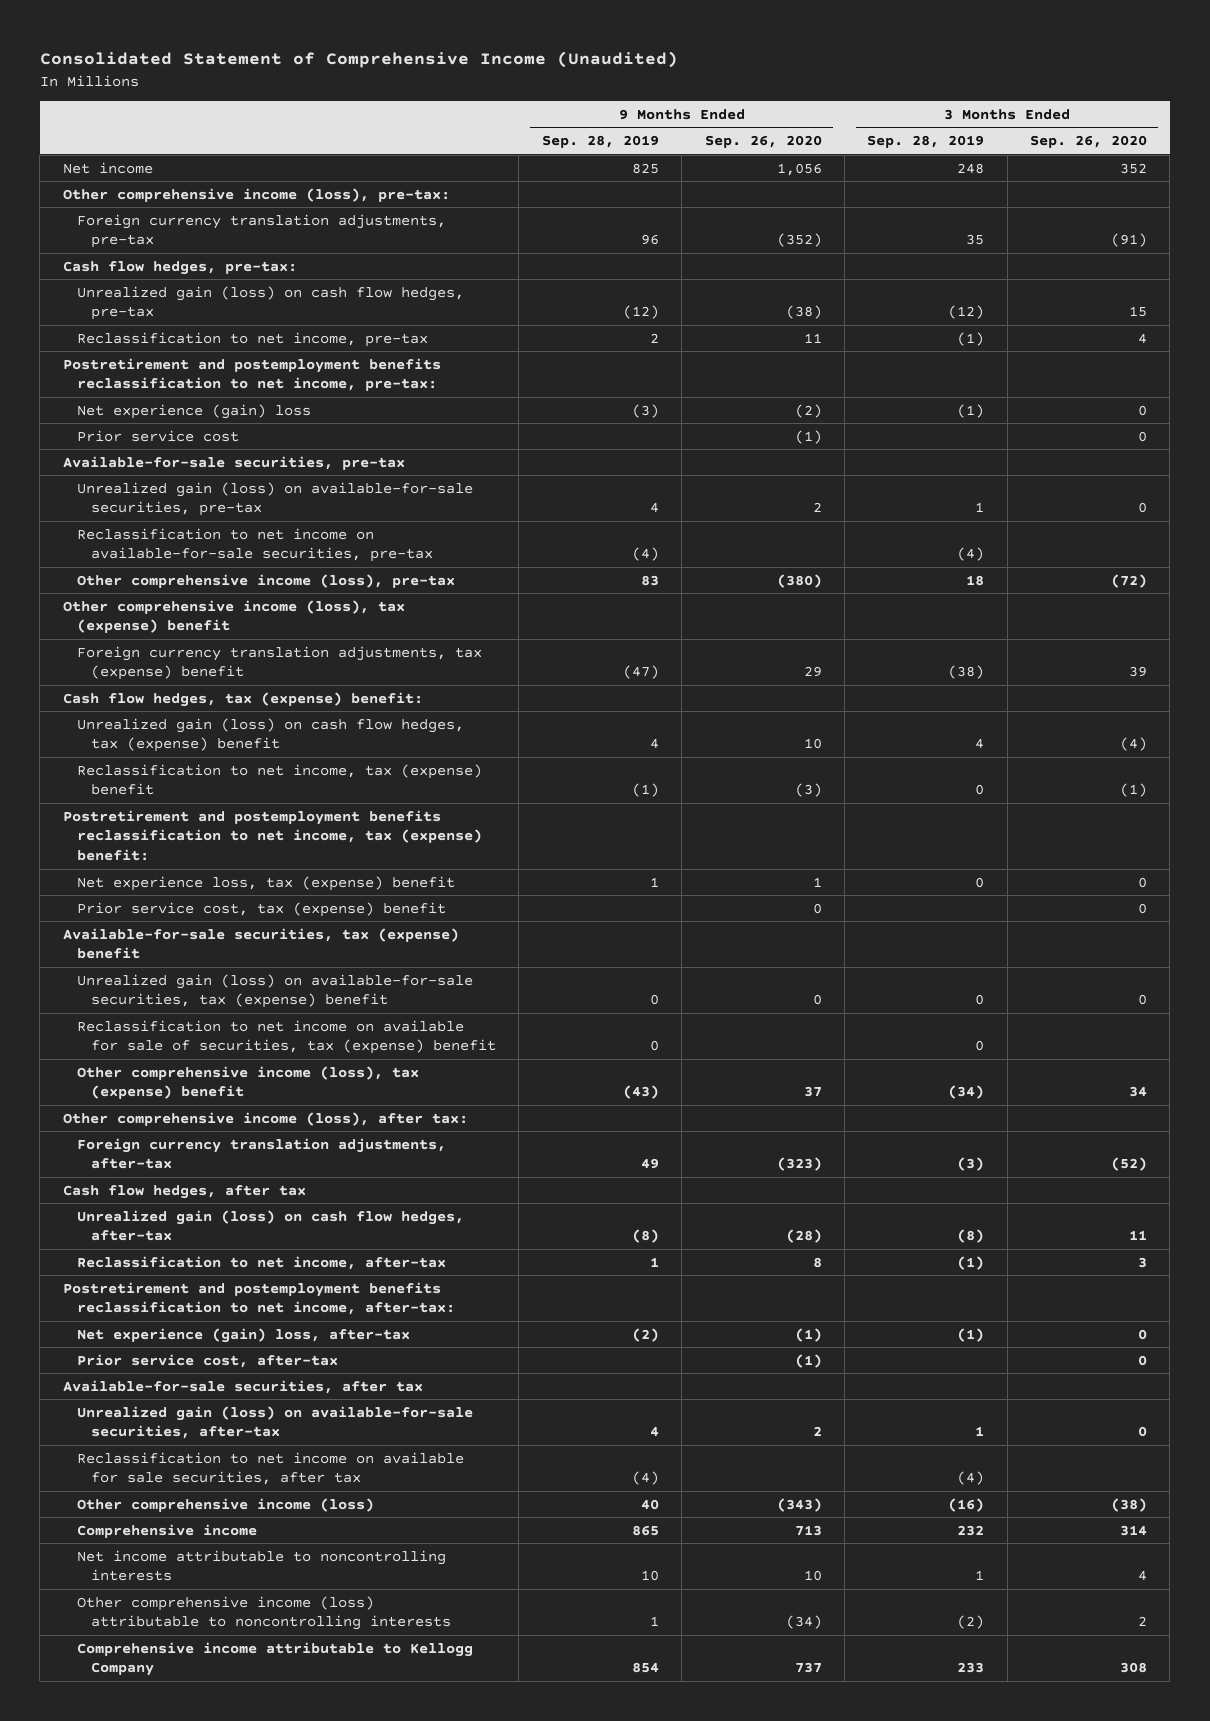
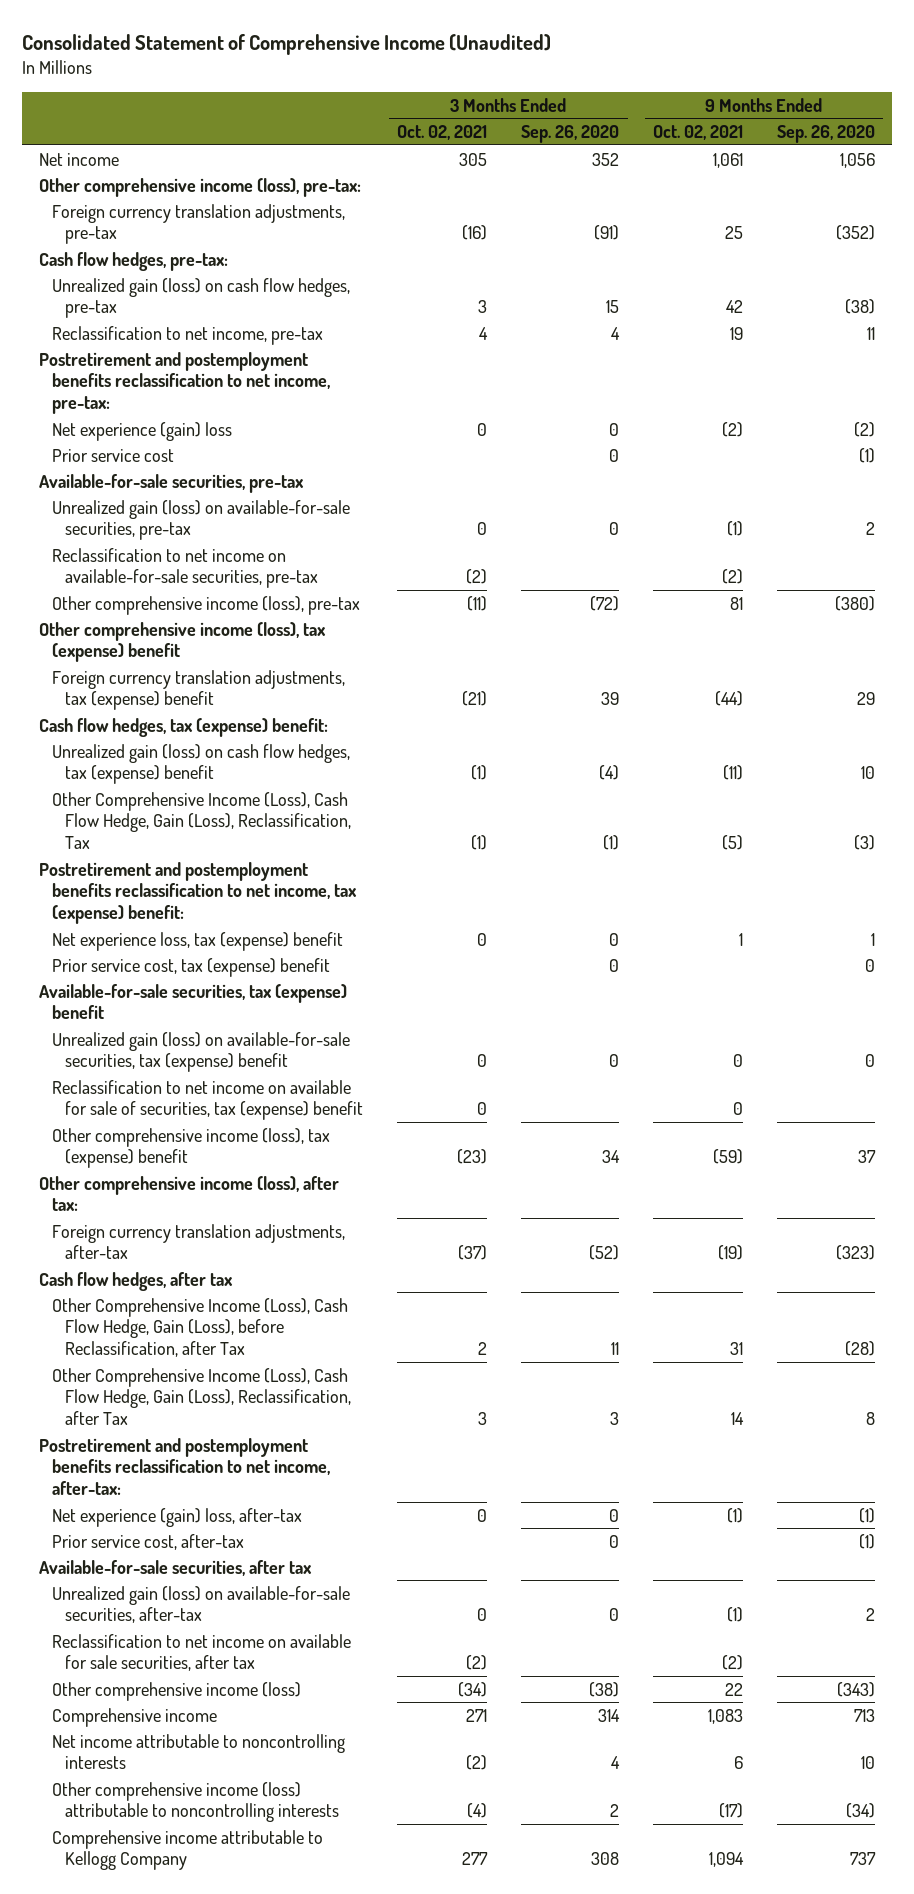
- | 9 Months Ended Sep. 28, 2019 | 9 Months Ended Sep. 26, 2020 | 3 Months Ended Sep. 28, 2019 | 3 Months Ended Sep. 26, 2020
+ | 3 Months Ended Oct. 02, 2021 | 3 Months Ended Sep. 26, 2020 | 9 Months Ended Oct. 02, 2021 | 9 Months Ended Sep. 26, 2020
- Reclassification to net income, tax (expense) benefit | (1) | (3) | 0 | (1)
+ Other Comprehensive Income (Loss), Cash Flow Hedge, Gain (Loss), Reclassification, Tax | (1) | (1) | (5) | (3)
- Unrealized gain (loss) on cash flow hedges, after-tax | (8) | (28) | (8) | 11
- Reclassification to net income, after-tax | 1 | 8 | (1) | 3
+ Other Comprehensive Income (Loss), Cash Flow Hedge, Gain (Loss), before Reclassification, after Tax | 2 | 11 | 31 | (28)
+ Other Comprehensive Income (Loss), Cash Flow Hedge, Gain (Loss), Reclassification, after Tax | 3 | 3 | 14 | 8

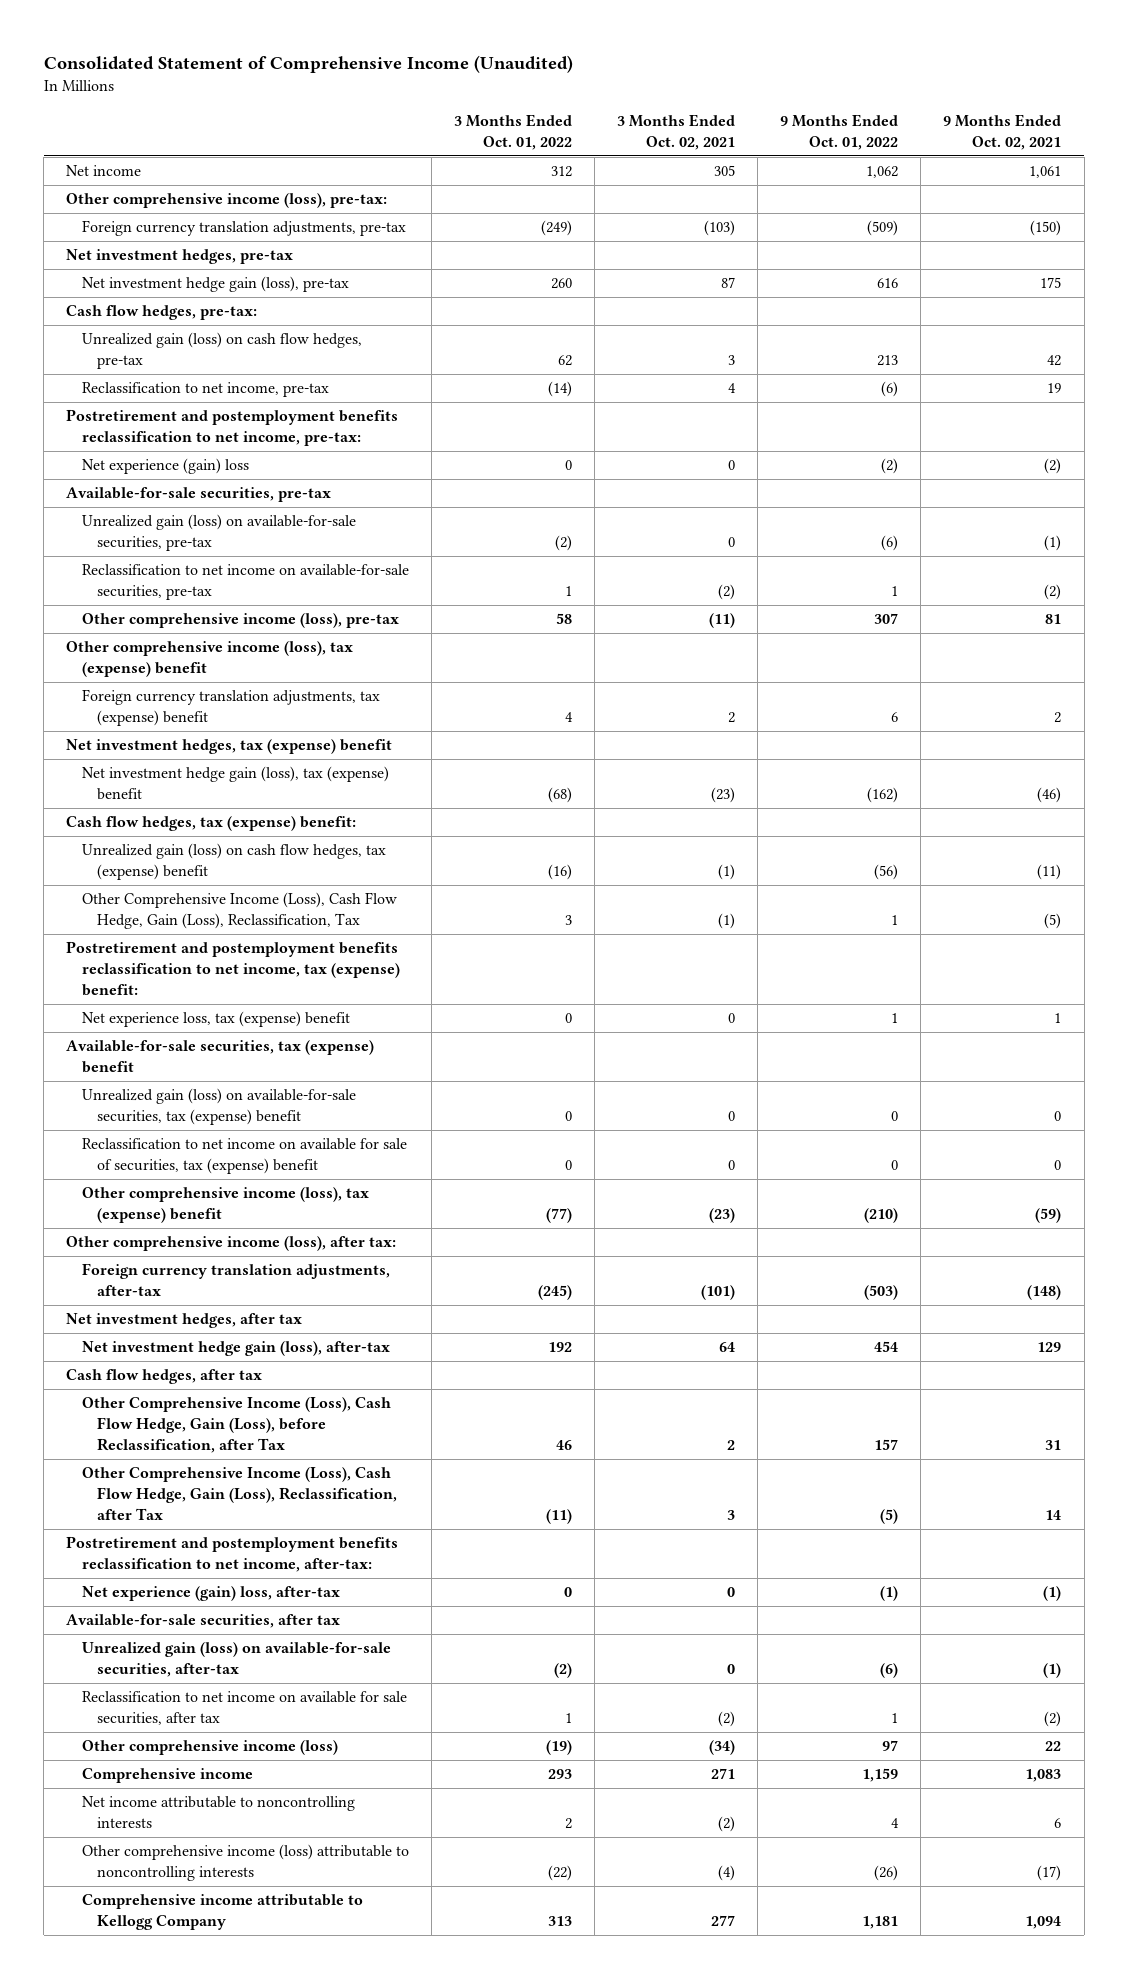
- | 3 Months Ended Oct. 02, 2021 | 3 Months Ended Sep. 26, 2020 | 9 Months Ended Oct. 02, 2021 | 9 Months Ended Sep. 26, 2020
+ | 3 Months Ended Oct. 01, 2022 | 3 Months Ended Oct. 02, 2021 | 9 Months Ended Oct. 01, 2022 | 9 Months Ended Oct. 02, 2021
- Foreign currency translation adjustments, pre-tax | (16) | (91) | 25 | (352)
+ Foreign currency translation adjustments, pre-tax | (249) | (103) | (509) | (150)
+ Net investment hedges, pre-tax
+ Net investment hedge gain (loss), pre-tax | 260 | 87 | 616 | 175
- Prior service cost | | 0 | | (1)
- Foreign currency translation adjustments, tax (expense) benefit | (21) | 39 | (44) | 29
+ Foreign currency translation adjustments, tax (expense) benefit | 4 | 2 | 6 | 2
+ Net investment hedges, tax (expense) benefit
+ Net investment hedge gain (loss), tax (expense) benefit | (68) | (23) | (162) | (46)
- Prior service cost, tax (expense) benefit | | 0 | | 0
- Foreign currency translation adjustments, after-tax | (37) | (52) | (19) | (323)
+ Foreign currency translation adjustments, after-tax | (245) | (101) | (503) | (148)
+ Net investment hedges, after tax
+ Net investment hedge gain (loss), after-tax | 192 | 64 | 454 | 129
- Prior service cost, after-tax | | 0 | | (1)

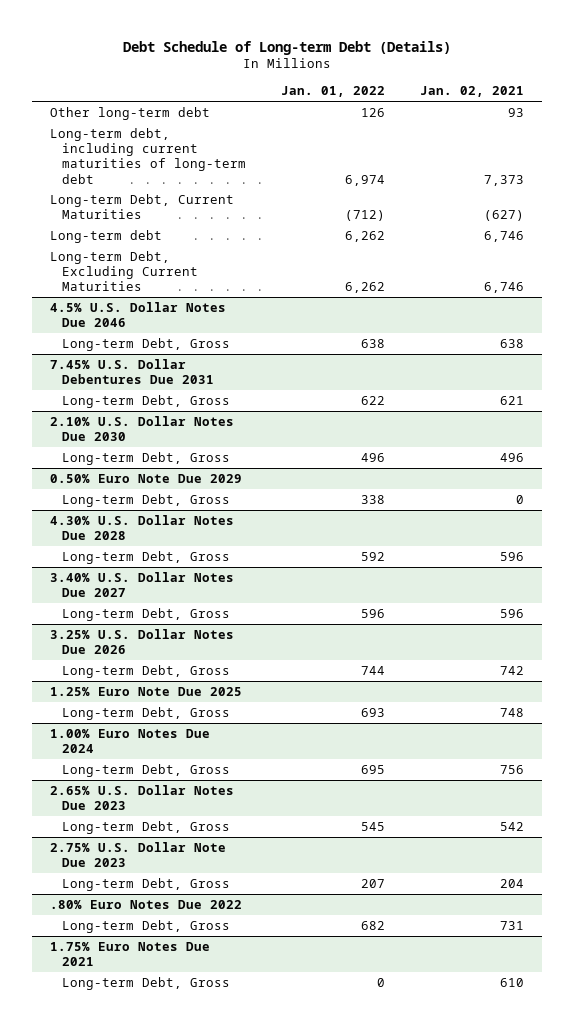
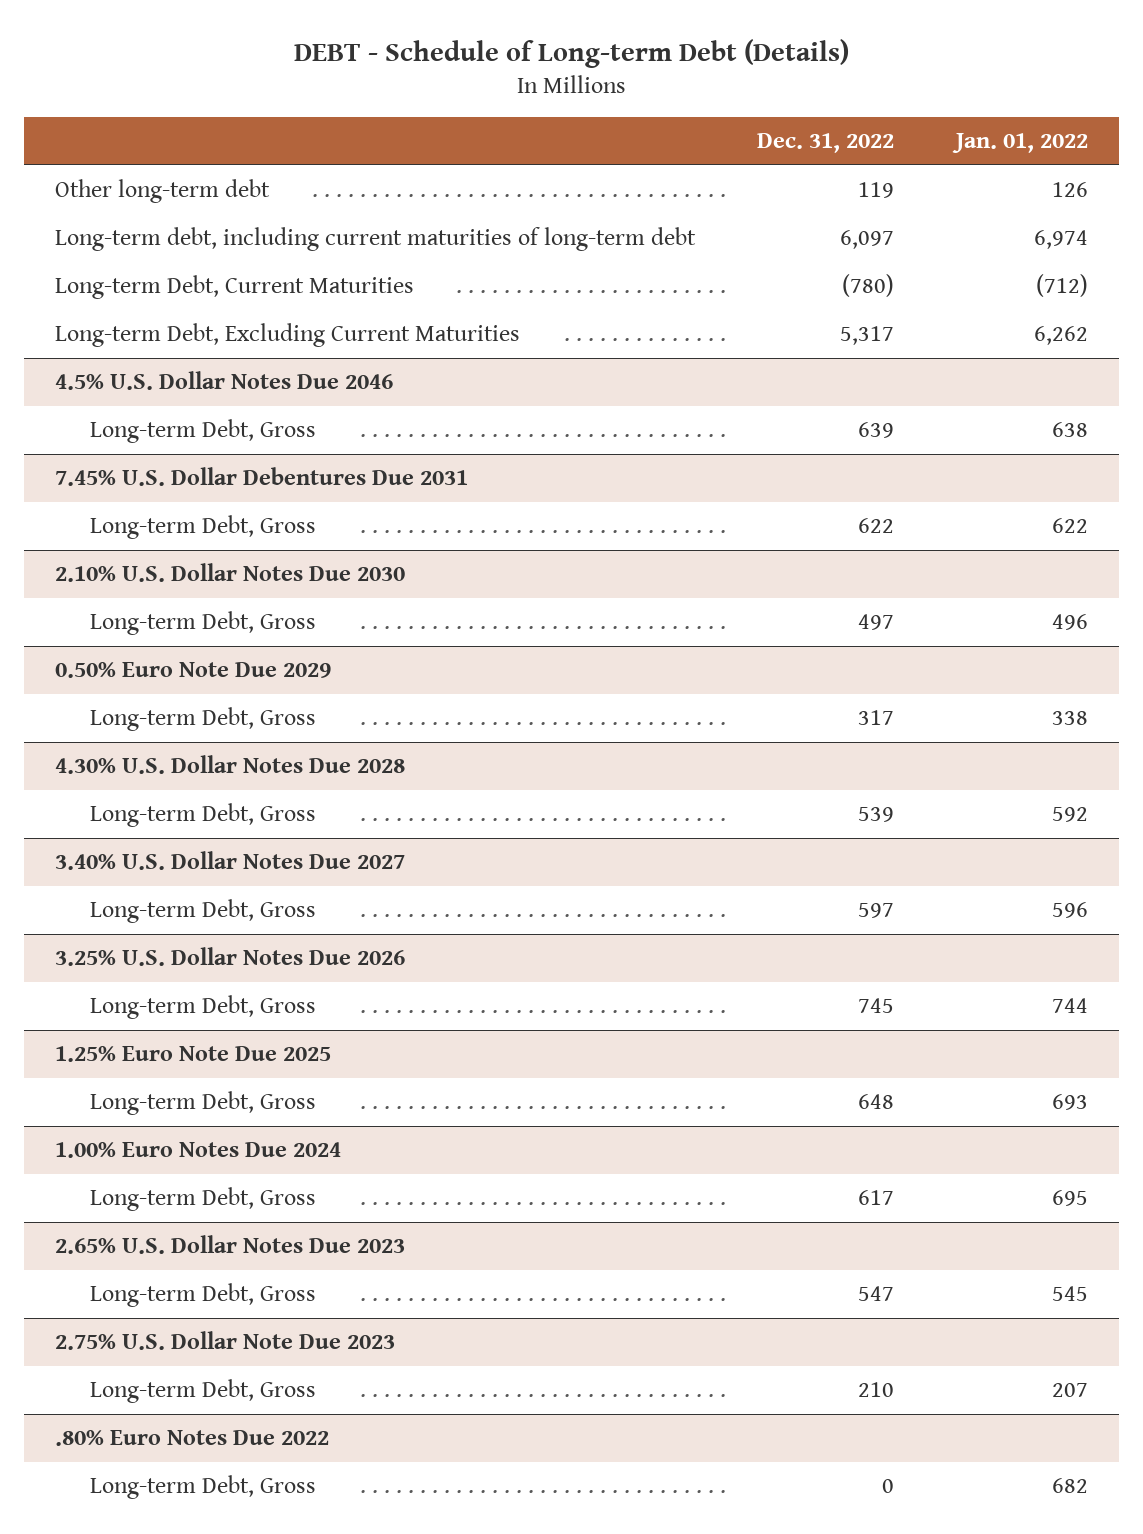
- Debt Schedule of Long-term Debt (Details)
+ DEBT - Schedule of Long-term Debt (Details)
- | Jan. 01, 2022 | Jan. 02, 2021
+ | Dec. 31, 2022 | Jan. 01, 2022
- Long-term debt | 6,262 | 6,746
- 1.75% Euro Notes Due 2021
- Long-term Debt, Gross | 0 | 610

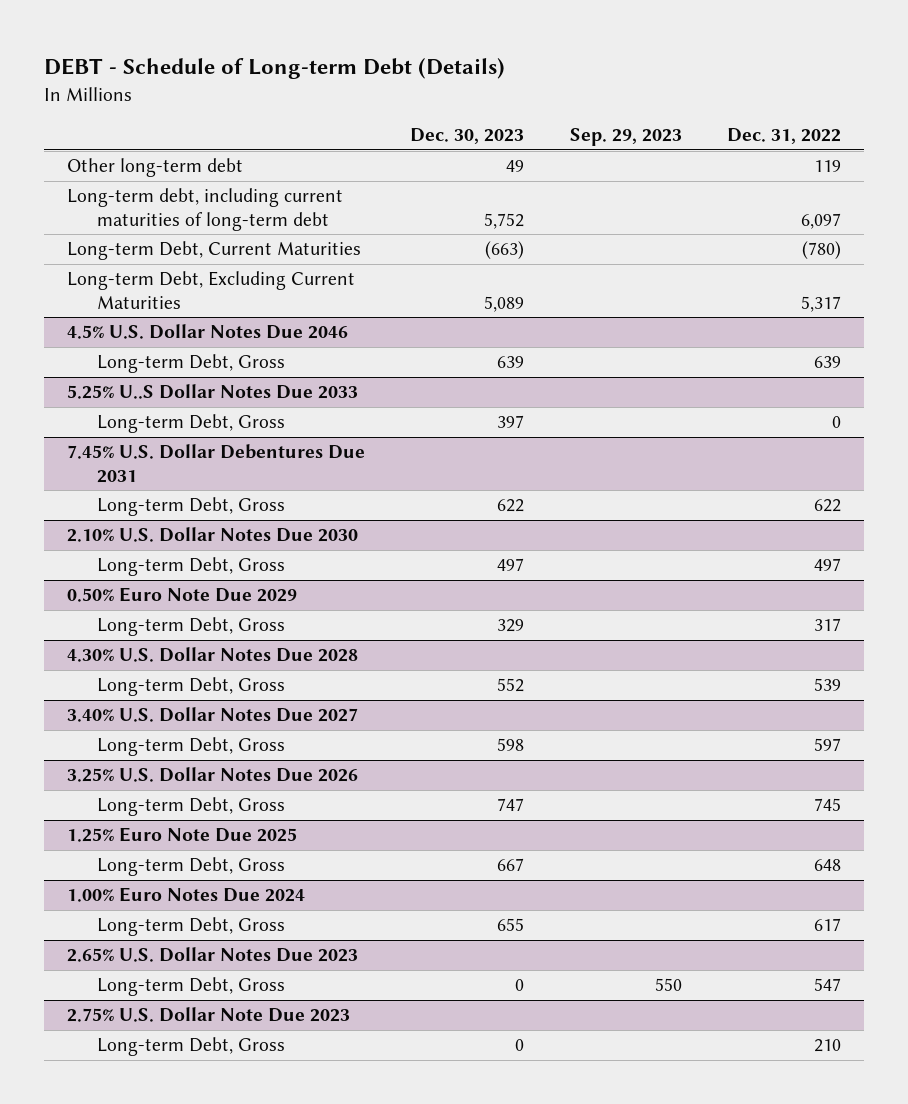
- | Dec. 31, 2022 | Jan. 01, 2022
+ | Dec. 30, 2023 | Sep. 29, 2023 | Dec. 31, 2022
+ 5.25% U..S Dollar Notes Due 2033
+ Long-term Debt, Gross | 397 | | 0
- .80% Euro Notes Due 2022
- Long-term Debt, Gross | 0 | 682

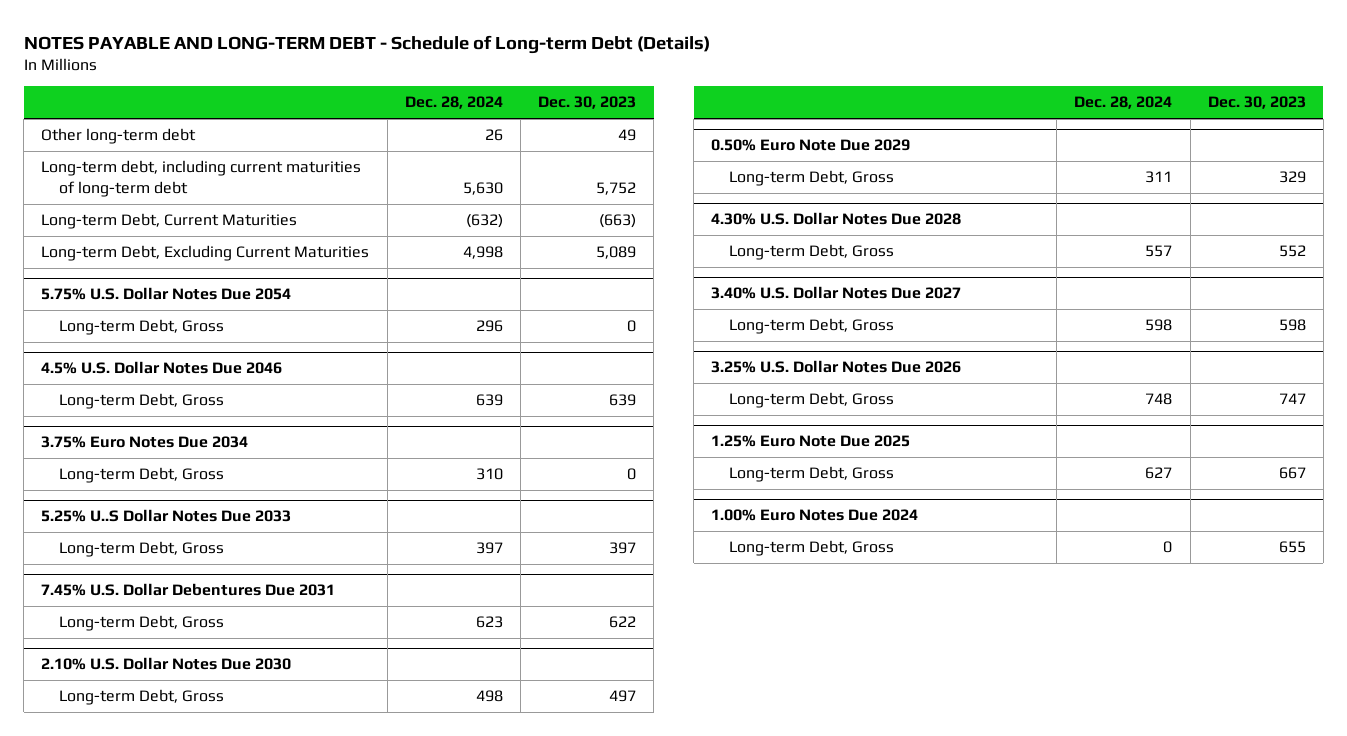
- DEBT - Schedule of Long-term Debt (Details)
+ NOTES PAYABLE AND LONG-TERM DEBT - Schedule of Long-term Debt (Details)
- | Dec. 30, 2023 | Sep. 29, 2023 | Dec. 31, 2022
+ | Dec. 28, 2024 | Dec. 30, 2023
+ 5.75% U.S. Dollar Notes Due 2054
+ Long-term Debt, Gross | 296 | 0
+ 3.75% Euro Notes Due 2034
+ Long-term Debt, Gross | 310 | 0
- 2.65% U.S. Dollar Notes Due 2023
- Long-term Debt, Gross | 0 | 550 | 547
- 2.75% U.S. Dollar Note Due 2023
- Long-term Debt, Gross | 0 | | 210

